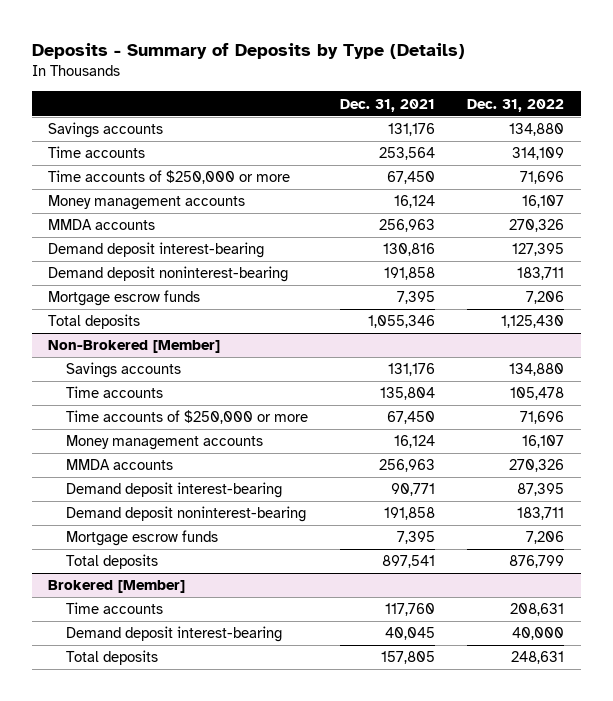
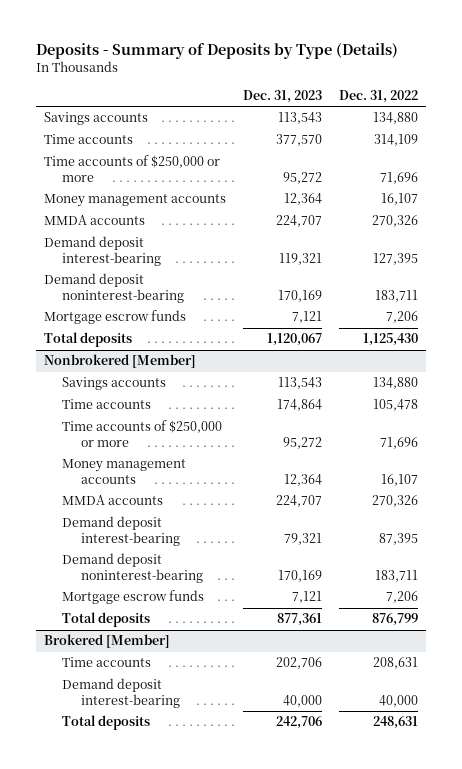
- | Dec. 31, 2021 | Dec. 31, 2022
+ | Dec. 31, 2023 | Dec. 31, 2022
- Non-Brokered [Member]
+ Nonbrokered [Member]

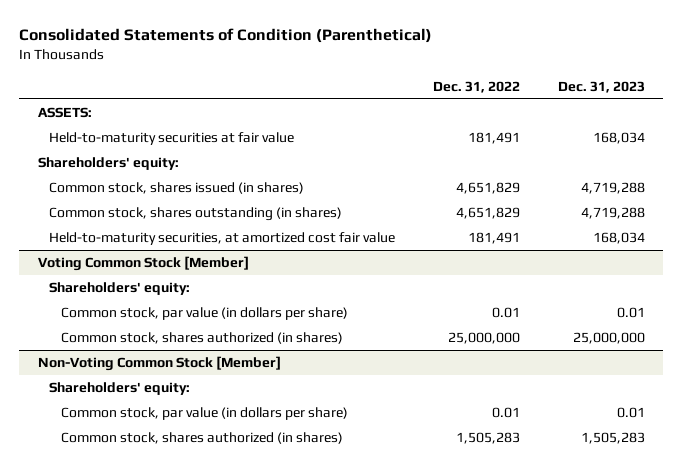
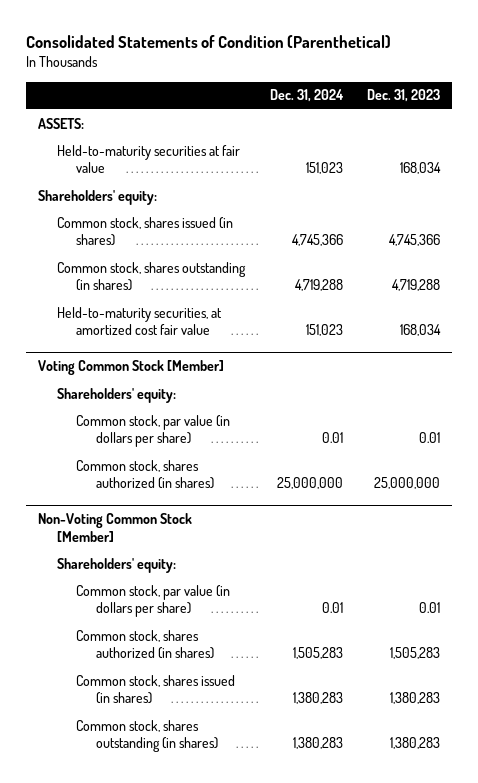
- | Dec. 31, 2022 | Dec. 31, 2023
+ | Dec. 31, 2024 | Dec. 31, 2023
- Common stock, shares issued (in shares) | 4,651,829 | 4,719,288
+ Common stock, shares issued (in shares) | 4,745,366 | 4,745,366
@ Non-Voting Common Stock [Member]
+ Common stock, shares issued (in shares) | 1,380,283 | 1,380,283
+ Common stock, shares outstanding (in shares) | 1,380,283 | 1,380,283

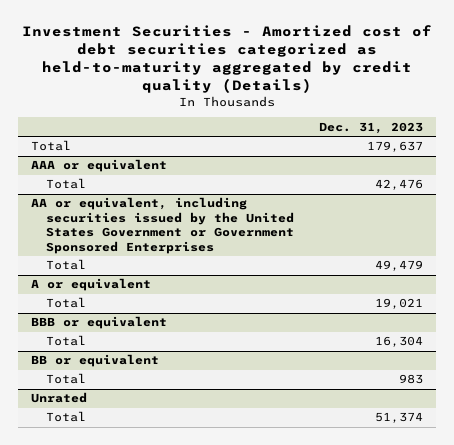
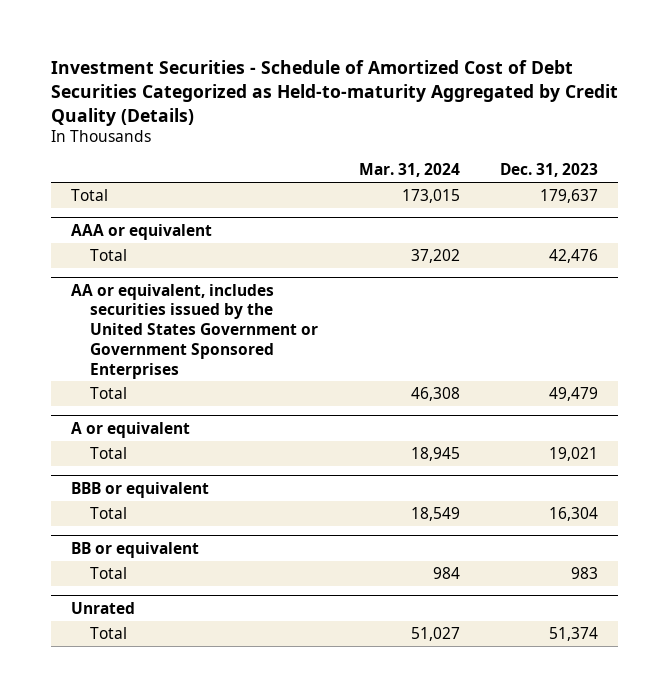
- Investment Securities - Amortized cost of debt securities categorized as held-to-maturity aggregated by credit quality (Details)
+ Investment Securities - Schedule of Amortized Cost of Debt Securities Categorized as Held-to-maturity Aggregated by Credit Quality (Details)
- | Dec. 31, 2023
+ | Mar. 31, 2024 | Dec. 31, 2023
- AA or equivalent, including securities issued by the United States Government or Government Sponsored Enterprises
+ AA or equivalent, includes securities issued by the United States Government or Government Sponsored Enterprises

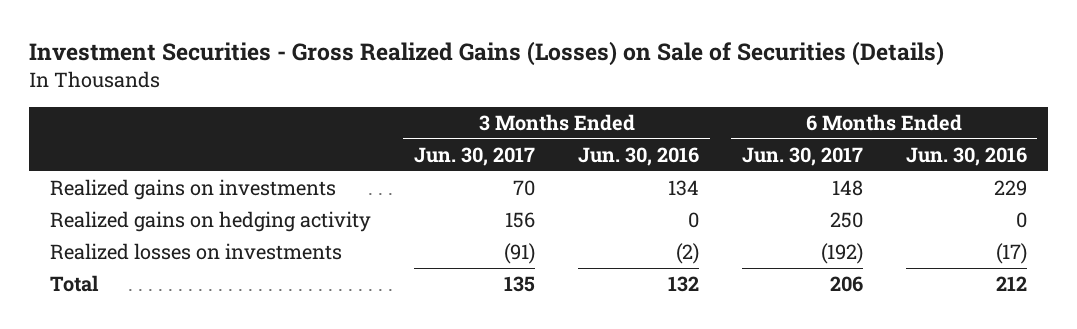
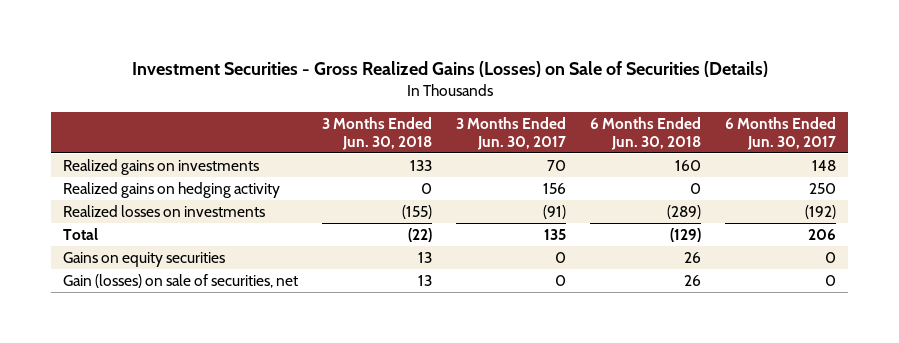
- | 3 Months Ended Jun. 30, 2017 | 3 Months Ended Jun. 30, 2016 | 6 Months Ended Jun. 30, 2017 | 6 Months Ended Jun. 30, 2016
+ | 3 Months Ended Jun. 30, 2018 | 3 Months Ended Jun. 30, 2017 | 6 Months Ended Jun. 30, 2018 | 6 Months Ended Jun. 30, 2017
+ Gains on equity securities | 13 | 0 | 26 | 0
+ Gain (losses) on sale of securities, net | 13 | 0 | 26 | 0

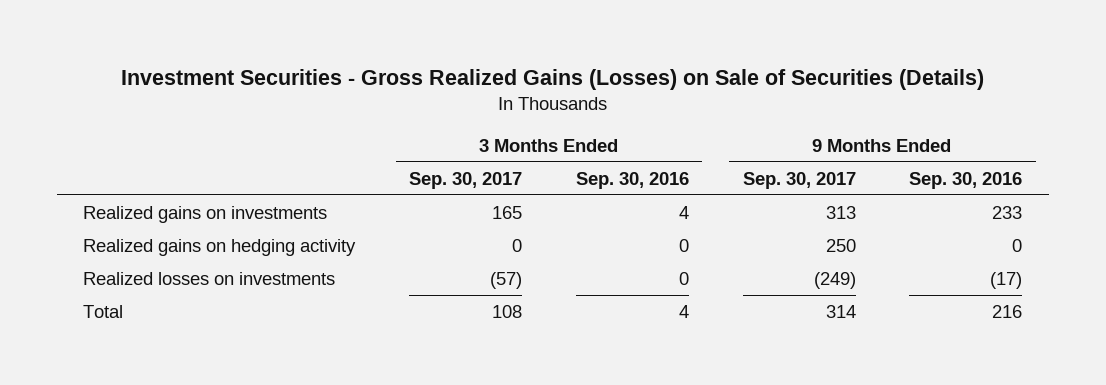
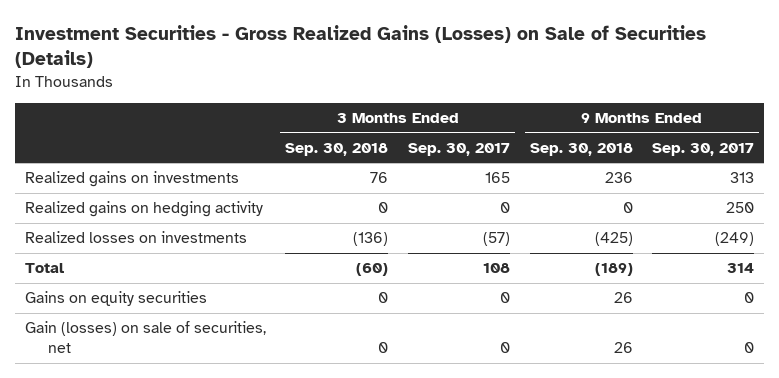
- | 3 Months Ended Sep. 30, 2017 | 3 Months Ended Sep. 30, 2016 | 9 Months Ended Sep. 30, 2017 | 9 Months Ended Sep. 30, 2016
+ | 3 Months Ended Sep. 30, 2018 | 3 Months Ended Sep. 30, 2017 | 9 Months Ended Sep. 30, 2018 | 9 Months Ended Sep. 30, 2017
+ Gains on equity securities | 0 | 0 | 26 | 0
+ Gain (losses) on sale of securities, net | 0 | 0 | 26 | 0

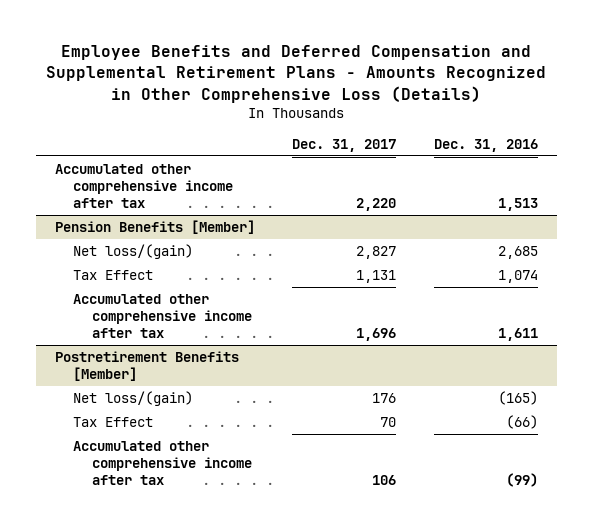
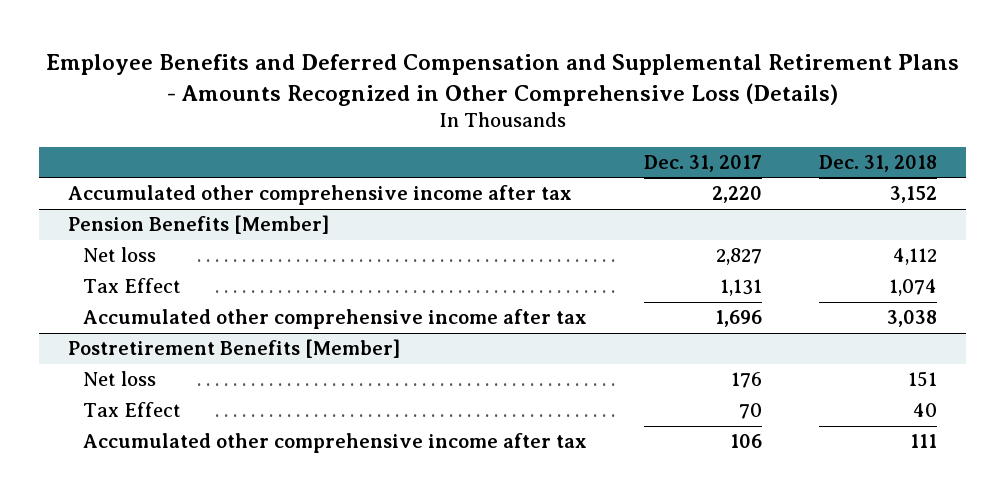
- | Dec. 31, 2017 | Dec. 31, 2016
+ | Dec. 31, 2017 | Dec. 31, 2018
@ Pension Benefits [Member]
- Net loss/(gain) | 2,827 | 2,685
+ Net loss | 2,827 | 4,112
@ Postretirement Benefits [Member]
- Net loss/(gain) | 176 | (165)
+ Net loss | 176 | 151

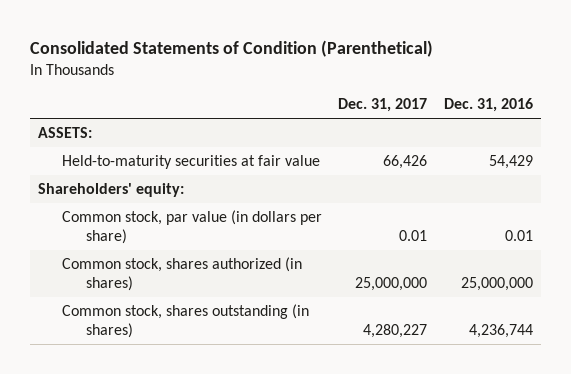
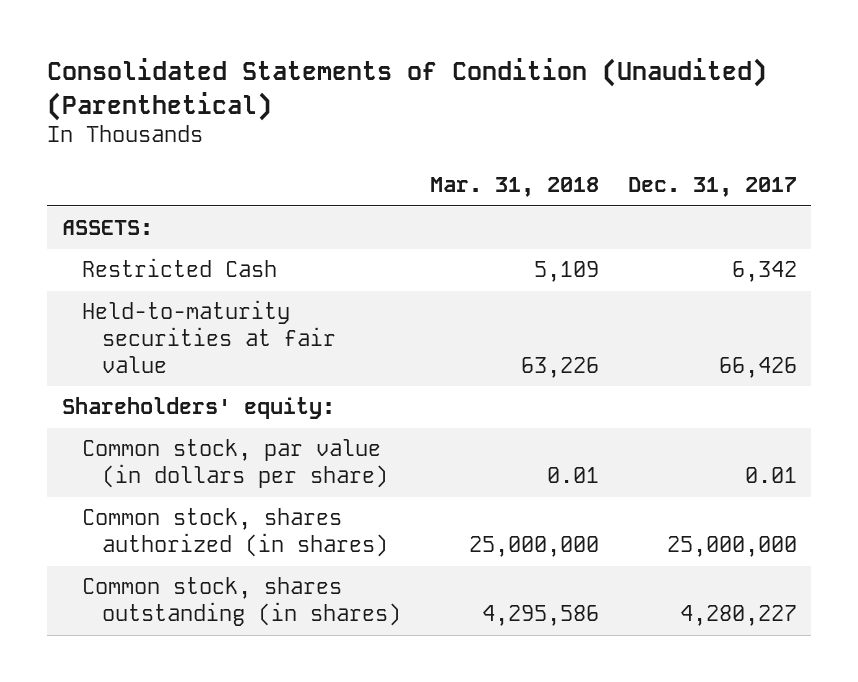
- Consolidated Statements of Condition (Parenthetical)
+ Consolidated Statements of Condition (Unaudited) (Parenthetical)
- | Dec. 31, 2017 | Dec. 31, 2016
+ | Mar. 31, 2018 | Dec. 31, 2017
+ Restricted Cash | 5,109 | 6,342

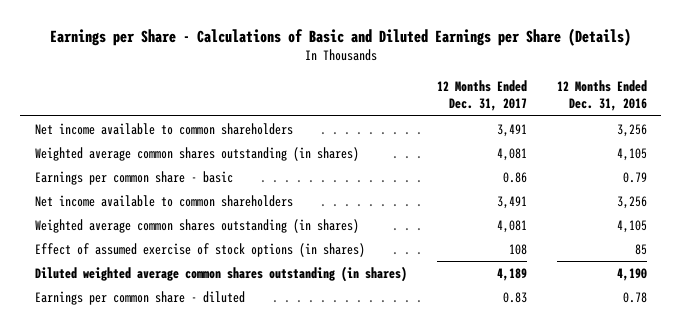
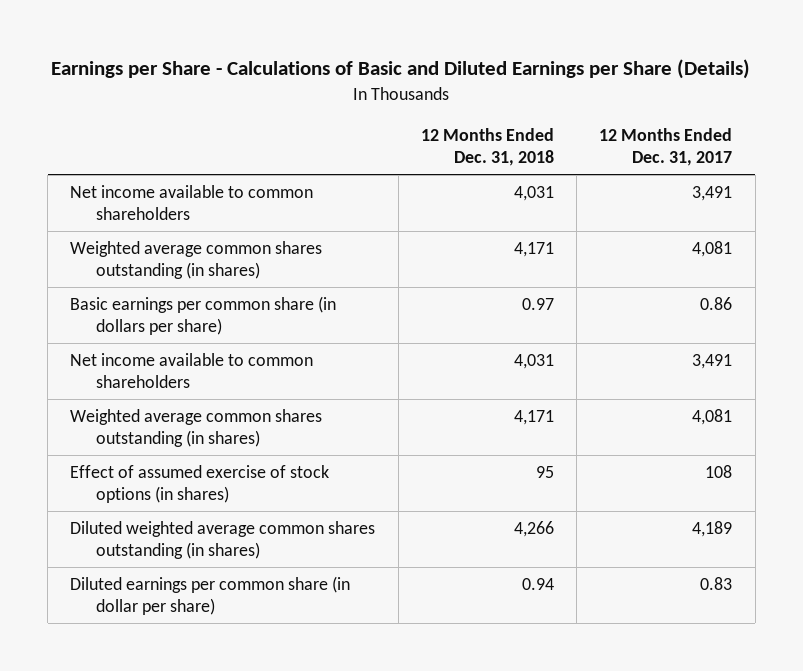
- | 12 Months Ended Dec. 31, 2017 | 12 Months Ended Dec. 31, 2016
+ | 12 Months Ended Dec. 31, 2018 | 12 Months Ended Dec. 31, 2017
- Earnings per common share - basic | 0.86 | 0.79
+ Basic earnings per common share (in dollars per share) | 0.97 | 0.86
- Earnings per common share - diluted | 0.83 | 0.78
+ Diluted earnings per common share (in dollar per share) | 0.94 | 0.83

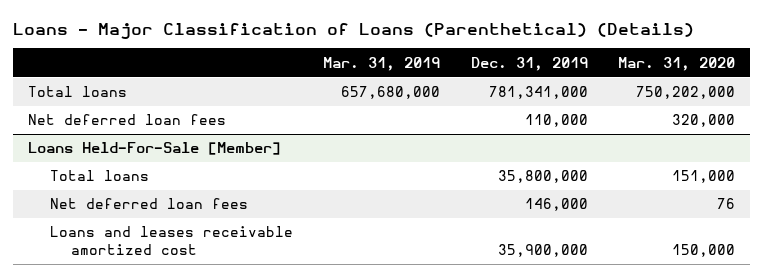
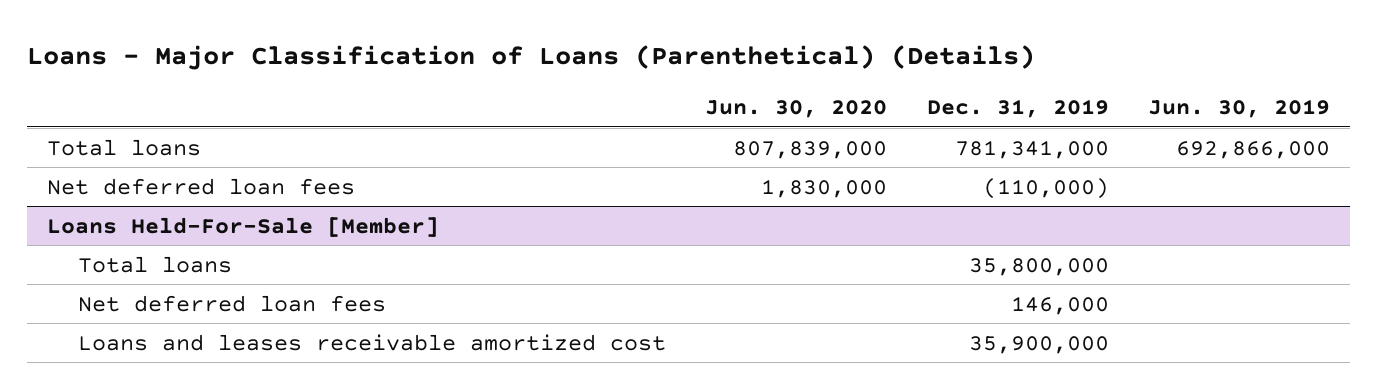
- | Mar. 31, 2019 | Dec. 31, 2019 | Mar. 31, 2020
+ | Jun. 30, 2020 | Dec. 31, 2019 | Jun. 30, 2019
- Net deferred loan fees | | 110,000 | 320,000
+ Net deferred loan fees | 1,830,000 | (110,000) |

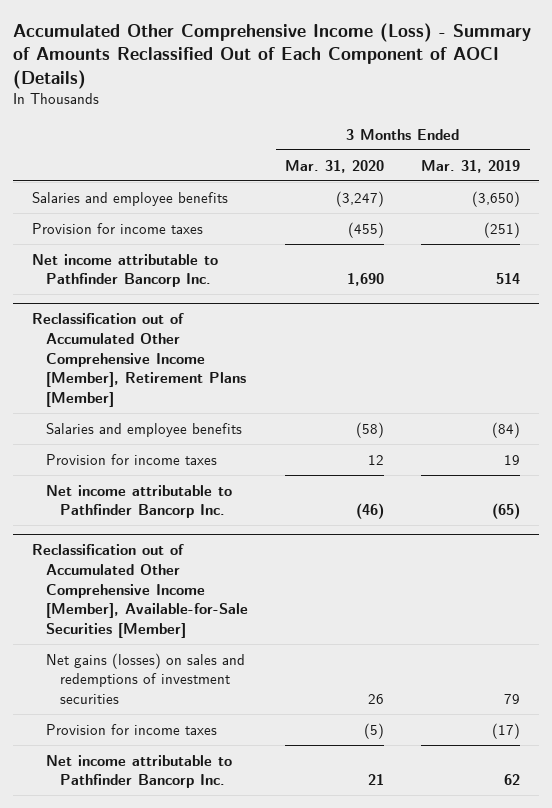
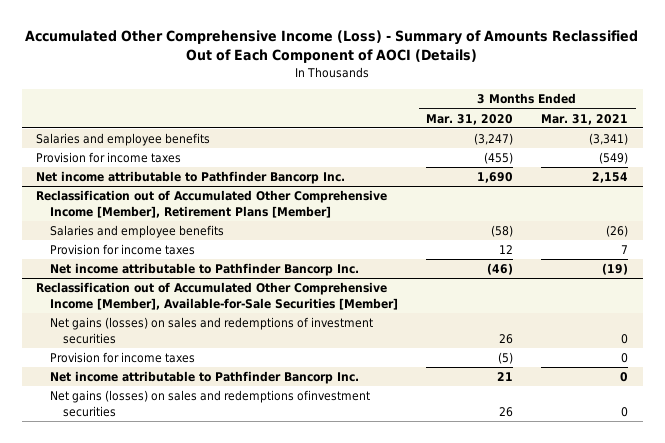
- | 3 Months Ended Mar. 31, 2020 | 3 Months Ended Mar. 31, 2019
+ | 3 Months Ended Mar. 31, 2020 | 3 Months Ended Mar. 31, 2021
@ Reclassification out of Accumulated Other Comprehensive Income [Member], Available-for-Sale Securities [Member]
+ Net gains (losses) on sales and redemptions ofinvestment securities | 26 | 0

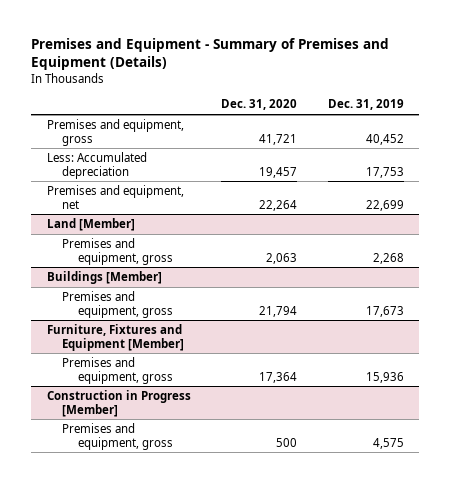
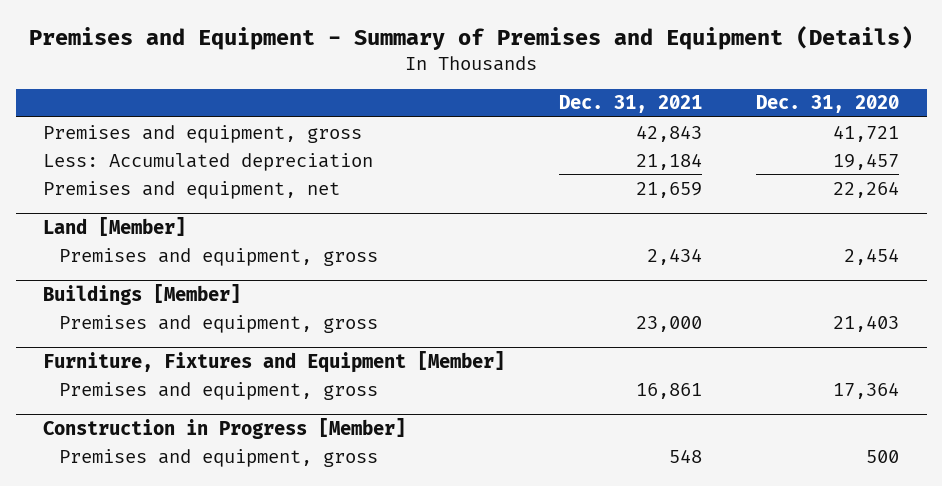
- | Dec. 31, 2020 | Dec. 31, 2019
+ | Dec. 31, 2021 | Dec. 31, 2020
@ Land [Member]
- Premises and equipment, gross | 2,063 | 2,268
+ Premises and equipment, gross | 2,434 | 2,454
@ Buildings [Member]
- Premises and equipment, gross | 21,794 | 17,673
+ Premises and equipment, gross | 23,000 | 21,403

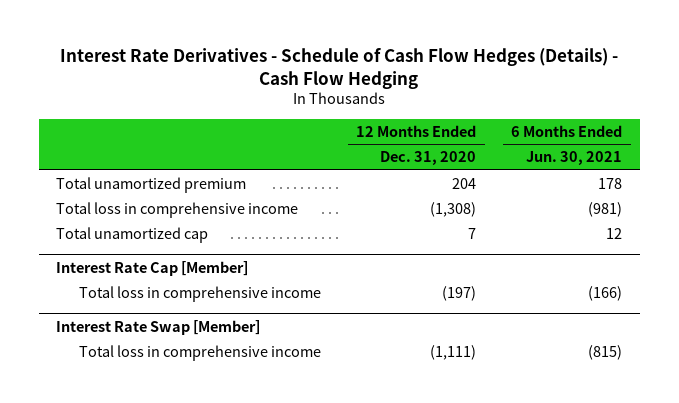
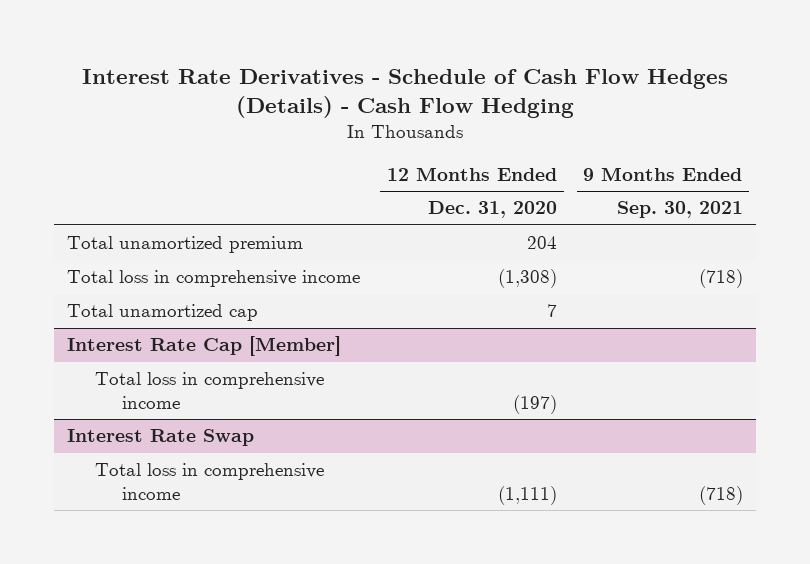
- | 12 Months Ended Dec. 31, 2020 | 6 Months Ended Jun. 30, 2021
+ | 12 Months Ended Dec. 31, 2020 | 9 Months Ended Sep. 30, 2021
- Interest Rate Swap [Member]
+ Interest Rate Swap

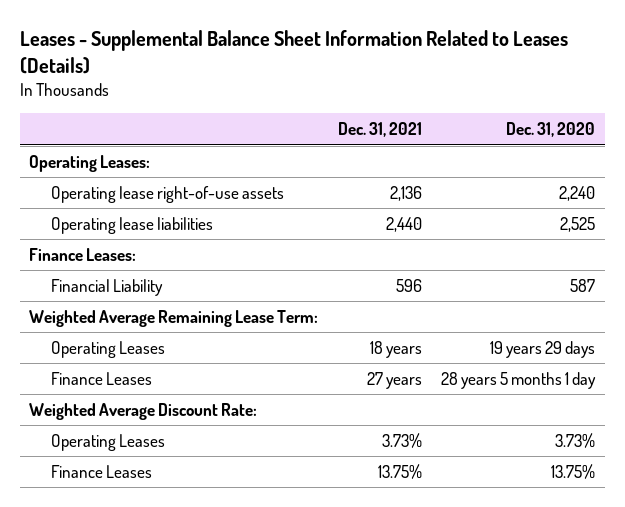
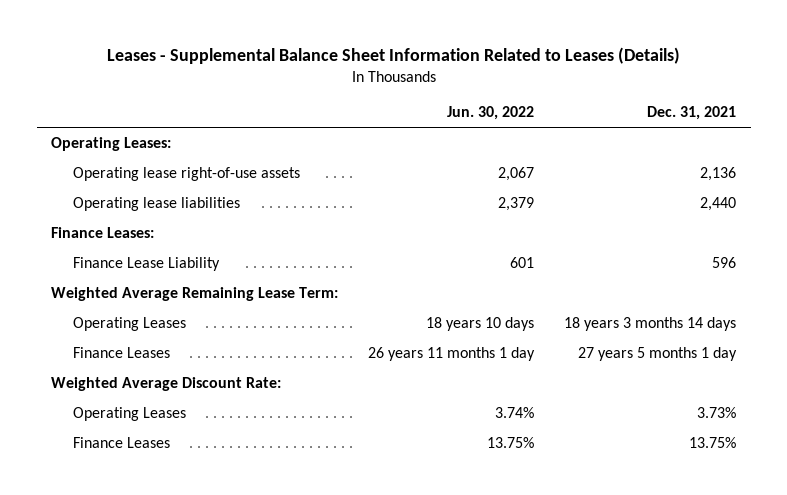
- | Dec. 31, 2021 | Dec. 31, 2020
+ | Jun. 30, 2022 | Dec. 31, 2021
- Financial Liability | 596 | 587
+ Finance Lease Liability | 601 | 596
- Operating Leases | 18 years | 19 years 29 days
- Finance Leases | 27 years | 28 years 5 months 1 day
+ Operating Leases | 18 years 10 days | 18 years 3 months 14 days
+ Finance Leases | 26 years 11 months 1 day | 27 years 5 months 1 day

